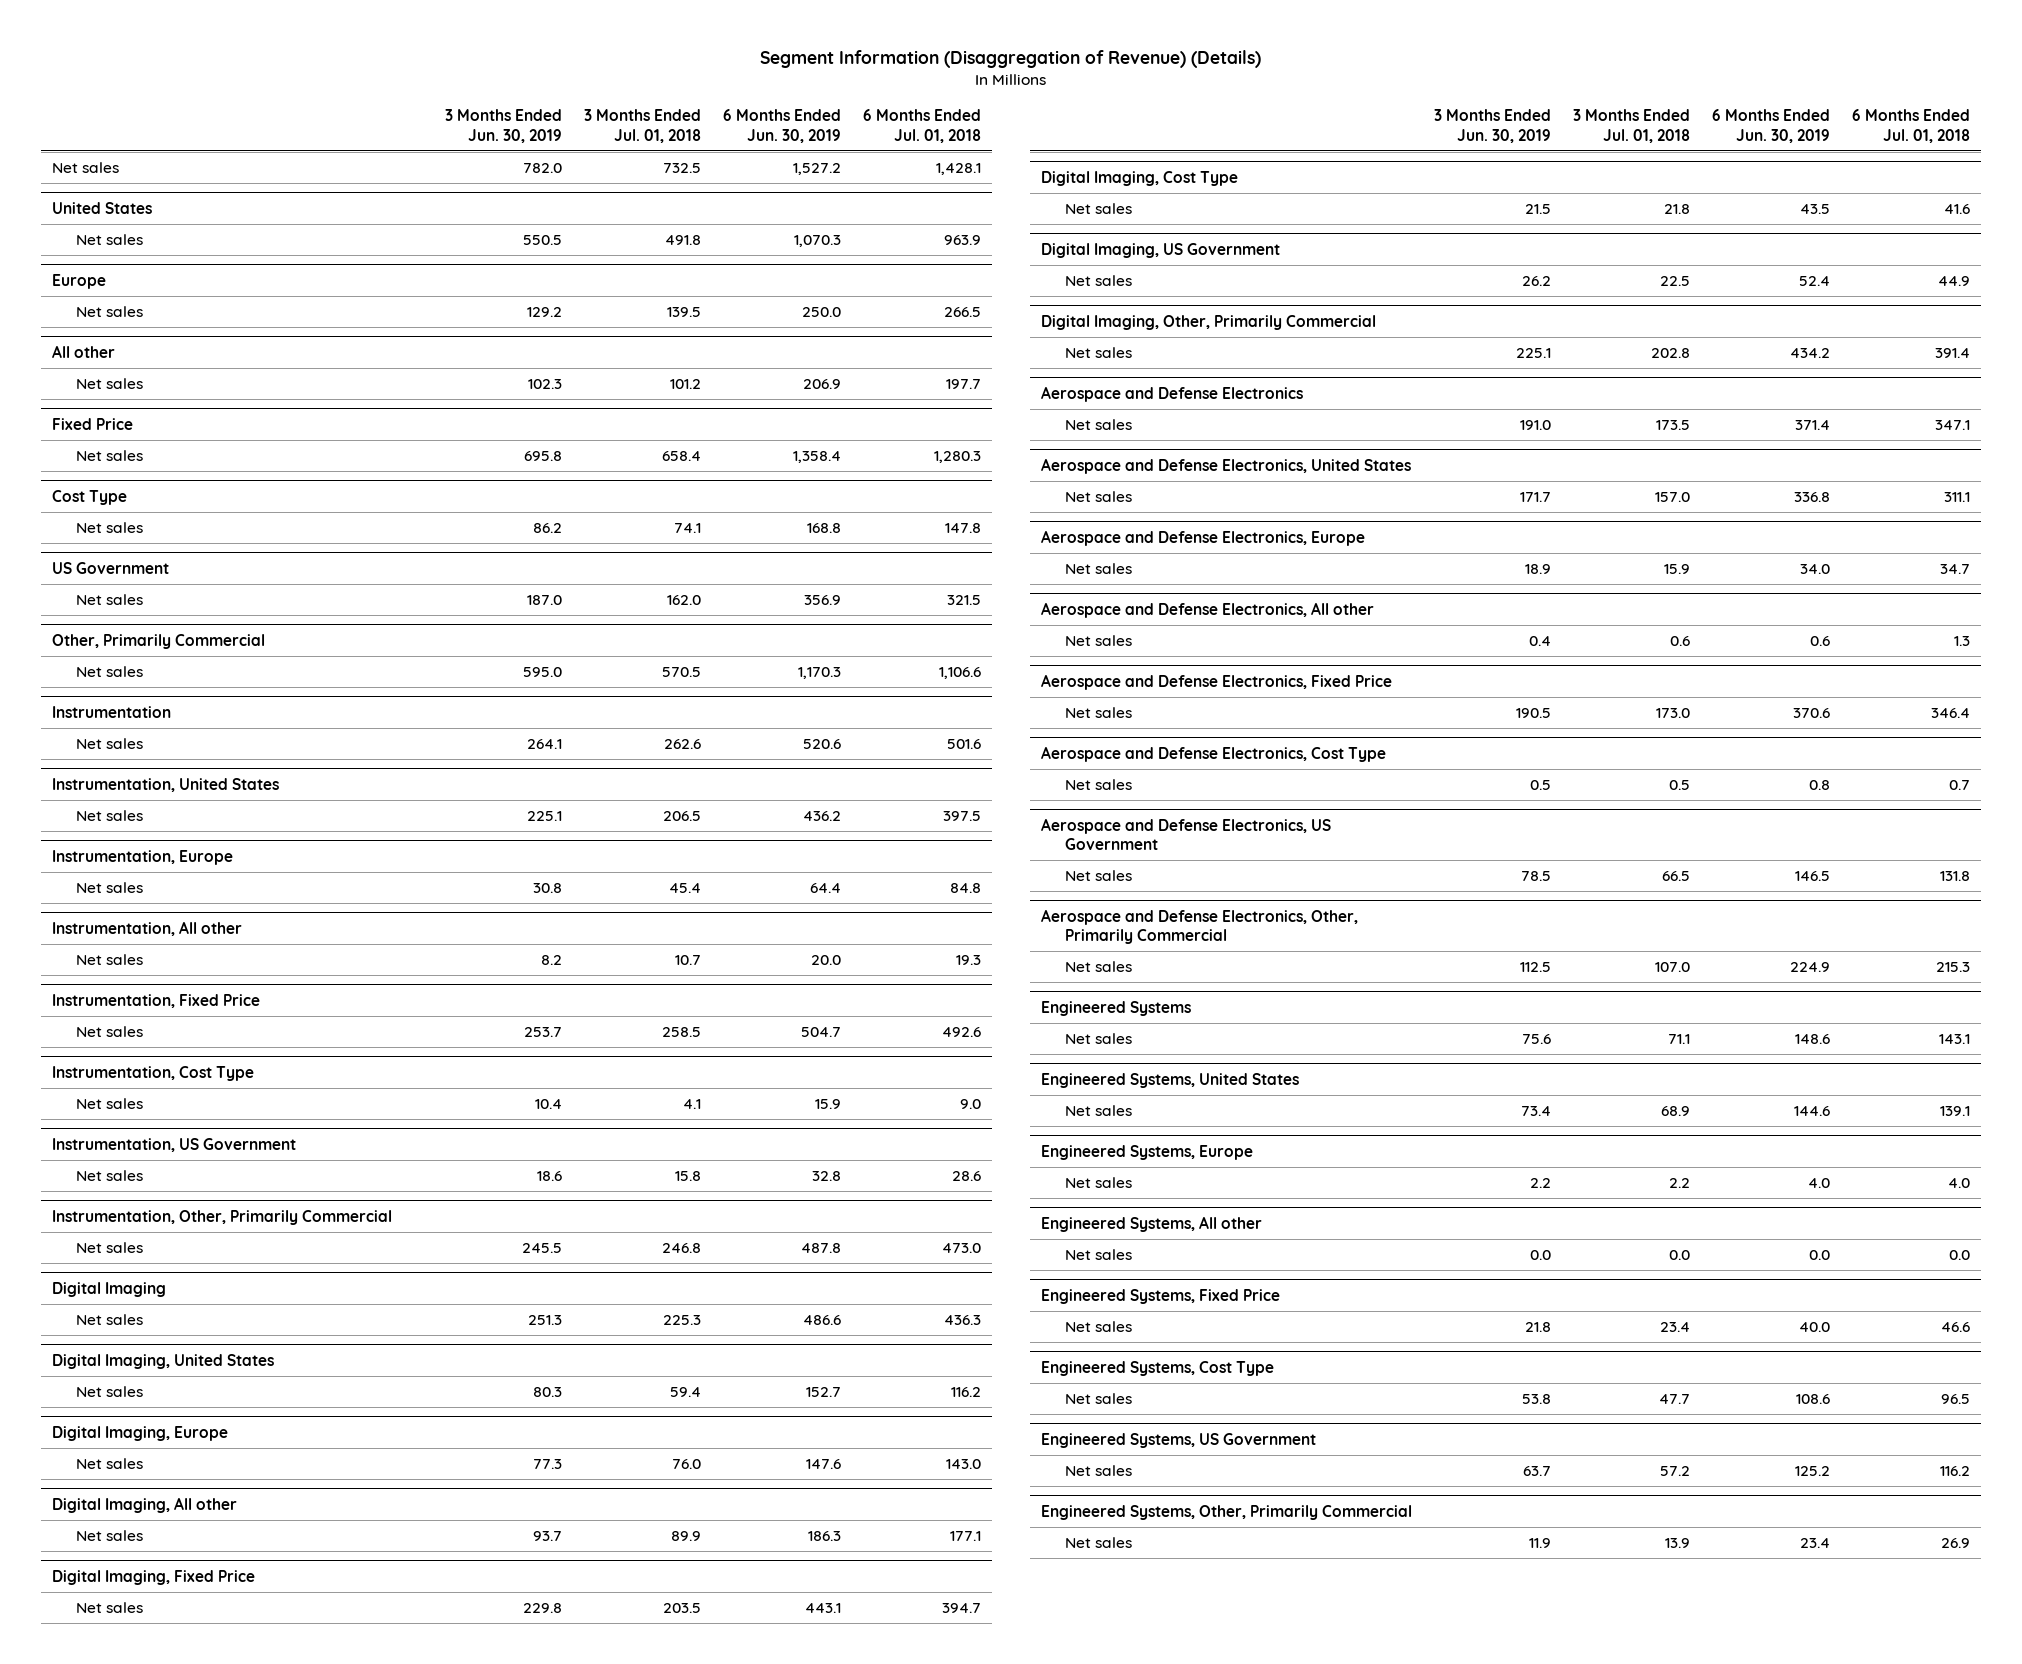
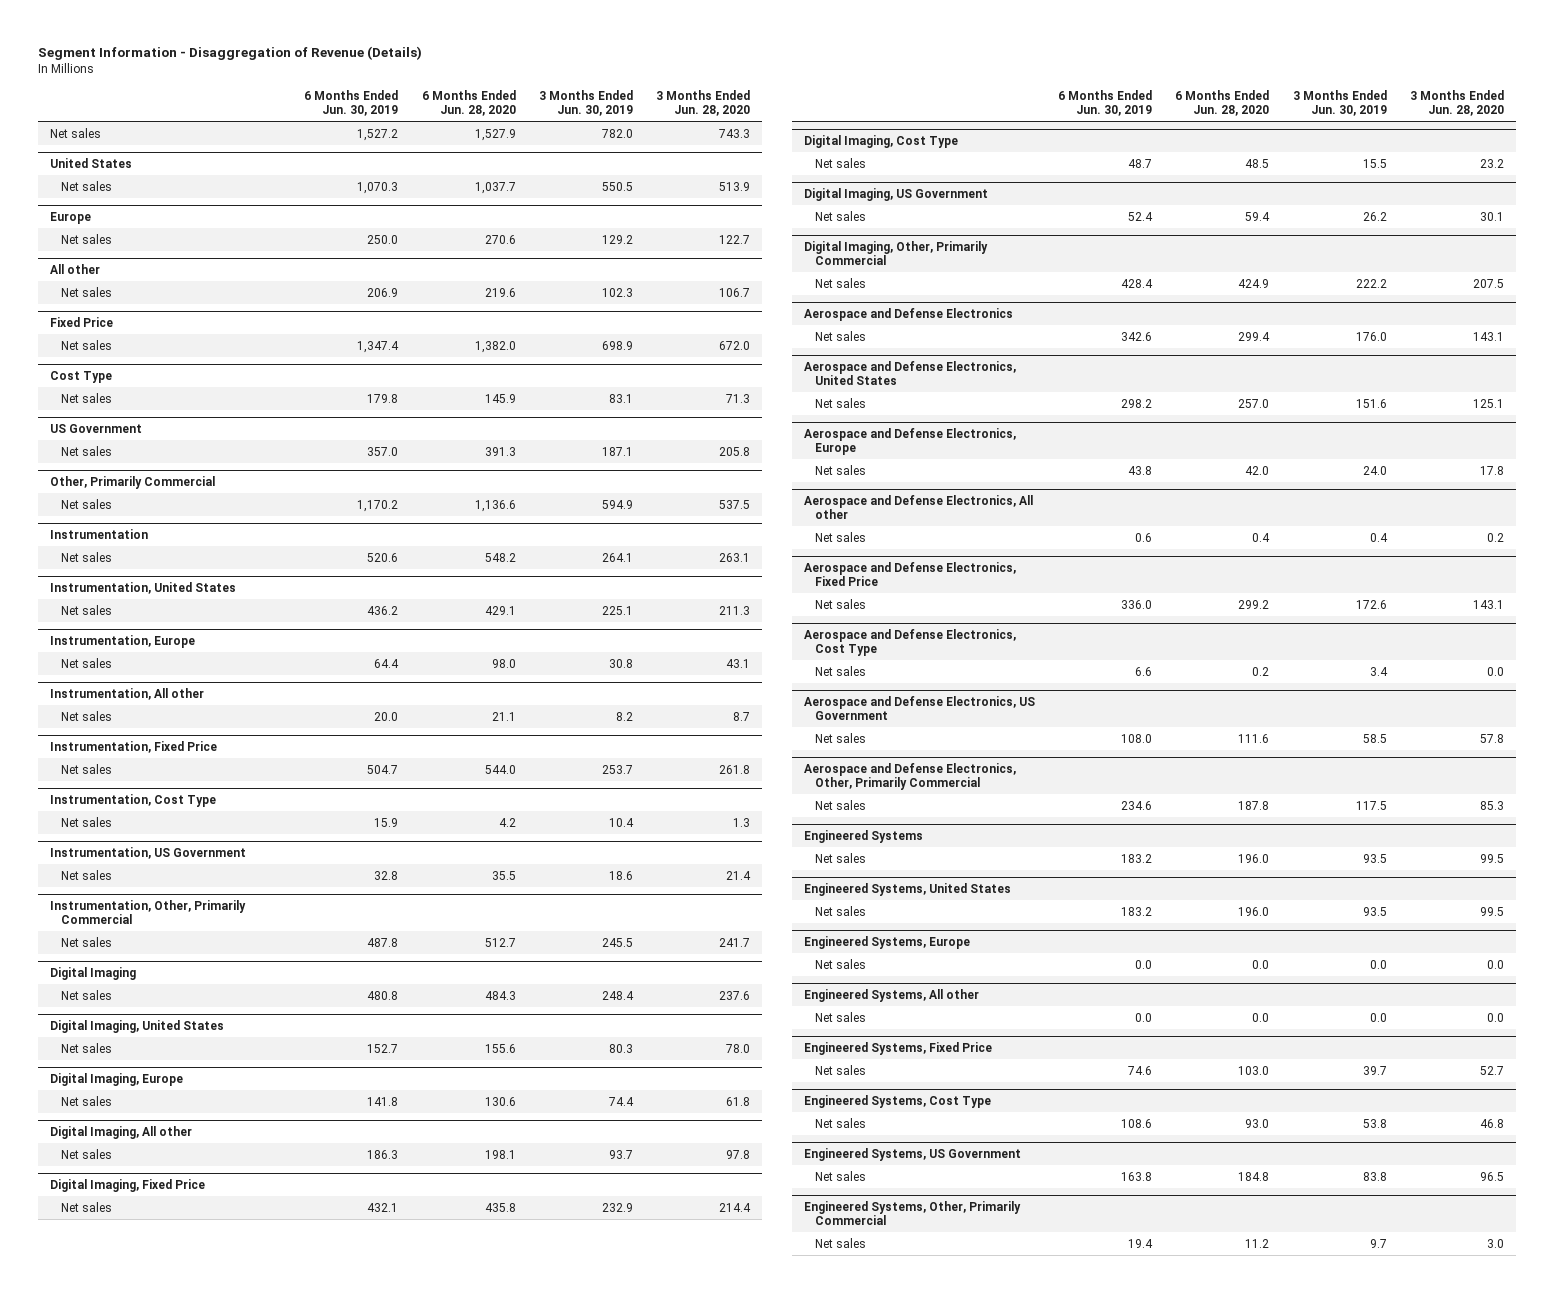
- Segment Information (Disaggregation of Revenue) (Details)
+ Segment Information - Disaggregation of Revenue (Details)
- | 3 Months Ended Jun. 30, 2019 | 3 Months Ended Jul. 01, 2018 | 6 Months Ended Jun. 30, 2019 | 6 Months Ended Jul. 01, 2018
+ | 6 Months Ended Jun. 30, 2019 | 6 Months Ended Jun. 28, 2020 | 3 Months Ended Jun. 30, 2019 | 3 Months Ended Jun. 28, 2020
@ Fixed Price
- Net sales | 695.8 | 658.4 | 1,358.4 | 1,280.3
+ Net sales | 1,347.4 | 1,382.0 | 698.9 | 672.0
@ Cost Type
- Net sales | 86.2 | 74.1 | 168.8 | 147.8
+ Net sales | 179.8 | 145.9 | 83.1 | 71.3
@ US Government
- Net sales | 187.0 | 162.0 | 356.9 | 321.5
+ Net sales | 357.0 | 391.3 | 187.1 | 205.8
@ Other, Primarily Commercial
- Net sales | 595.0 | 570.5 | 1,170.3 | 1,106.6
+ Net sales | 1,170.2 | 1,136.6 | 594.9 | 537.5
@ Digital Imaging
- Net sales | 251.3 | 225.3 | 486.6 | 436.3
+ Net sales | 480.8 | 484.3 | 248.4 | 237.6
@ Digital Imaging, Europe
- Net sales | 77.3 | 76.0 | 147.6 | 143.0
+ Net sales | 141.8 | 130.6 | 74.4 | 61.8
@ Digital Imaging, Fixed Price
- Net sales | 229.8 | 203.5 | 443.1 | 394.7
+ Net sales | 432.1 | 435.8 | 232.9 | 214.4
@ Digital Imaging, Cost Type
- Net sales | 21.5 | 21.8 | 43.5 | 41.6
+ Net sales | 48.7 | 48.5 | 15.5 | 23.2
@ Digital Imaging, Other, Primarily Commercial
- Net sales | 225.1 | 202.8 | 434.2 | 391.4
+ Net sales | 428.4 | 424.9 | 222.2 | 207.5
@ Aerospace and Defense Electronics
- Net sales | 191.0 | 173.5 | 371.4 | 347.1
+ Net sales | 342.6 | 299.4 | 176.0 | 143.1
@ Aerospace and Defense Electronics, United States
- Net sales | 171.7 | 157.0 | 336.8 | 311.1
+ Net sales | 298.2 | 257.0 | 151.6 | 125.1
@ Aerospace and Defense Electronics, Europe
- Net sales | 18.9 | 15.9 | 34.0 | 34.7
+ Net sales | 43.8 | 42.0 | 24.0 | 17.8
@ Aerospace and Defense Electronics, Fixed Price
- Net sales | 190.5 | 173.0 | 370.6 | 346.4
+ Net sales | 336.0 | 299.2 | 172.6 | 143.1
@ Aerospace and Defense Electronics, Cost Type
- Net sales | 0.5 | 0.5 | 0.8 | 0.7
+ Net sales | 6.6 | 0.2 | 3.4 | 0.0
@ Aerospace and Defense Electronics, US Government
- Net sales | 78.5 | 66.5 | 146.5 | 131.8
+ Net sales | 108.0 | 111.6 | 58.5 | 57.8
@ Aerospace and Defense Electronics, Other, Primarily Commercial
- Net sales | 112.5 | 107.0 | 224.9 | 215.3
+ Net sales | 234.6 | 187.8 | 117.5 | 85.3
@ Engineered Systems
- Net sales | 75.6 | 71.1 | 148.6 | 143.1
+ Net sales | 183.2 | 196.0 | 93.5 | 99.5
@ Engineered Systems, United States
- Net sales | 73.4 | 68.9 | 144.6 | 139.1
+ Net sales | 183.2 | 196.0 | 93.5 | 99.5
@ Engineered Systems, Europe
- Net sales | 2.2 | 2.2 | 4.0 | 4.0
+ Net sales | 0.0 | 0.0 | 0.0 | 0.0
@ Engineered Systems, Fixed Price
- Net sales | 21.8 | 23.4 | 40.0 | 46.6
+ Net sales | 74.6 | 103.0 | 39.7 | 52.7
@ Engineered Systems, US Government
- Net sales | 63.7 | 57.2 | 125.2 | 116.2
+ Net sales | 163.8 | 184.8 | 83.8 | 96.5
@ Engineered Systems, Other, Primarily Commercial
- Net sales | 11.9 | 13.9 | 23.4 | 26.9
+ Net sales | 19.4 | 11.2 | 9.7 | 3.0

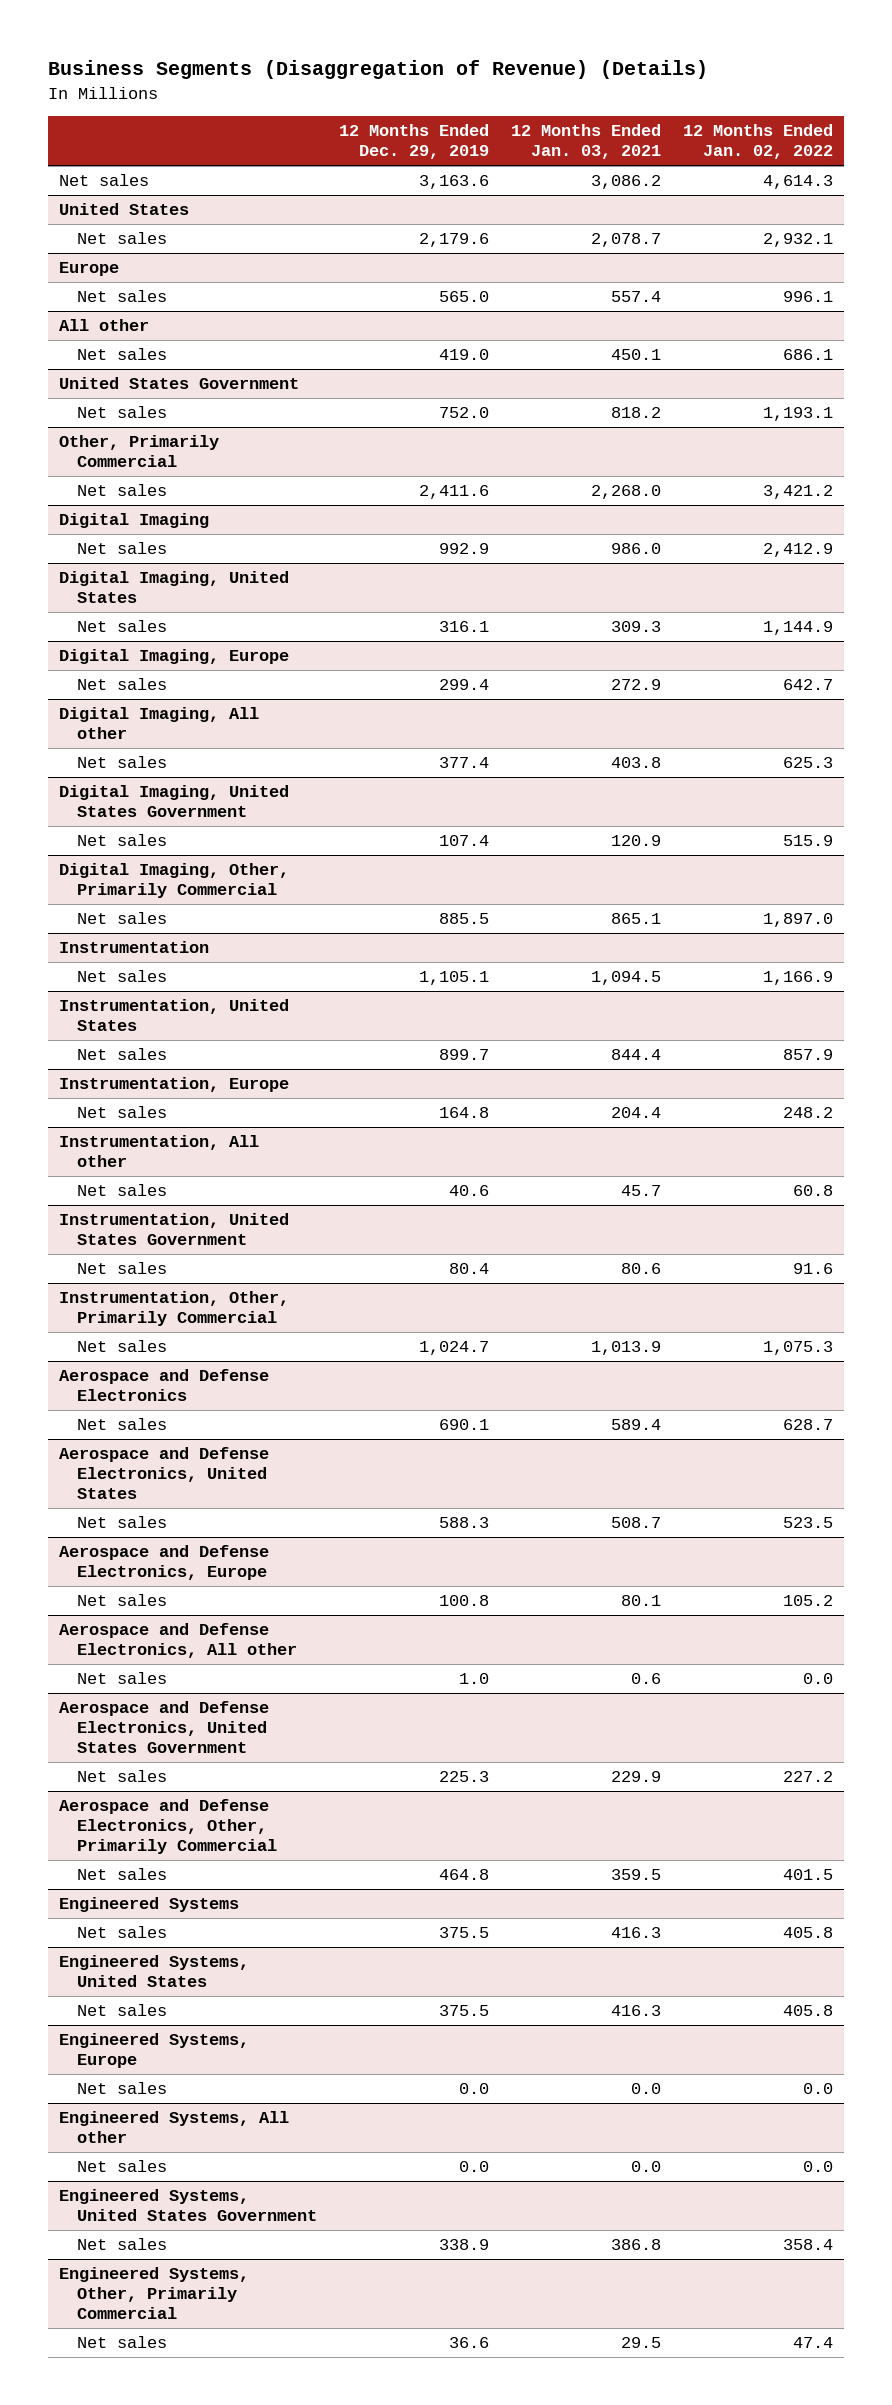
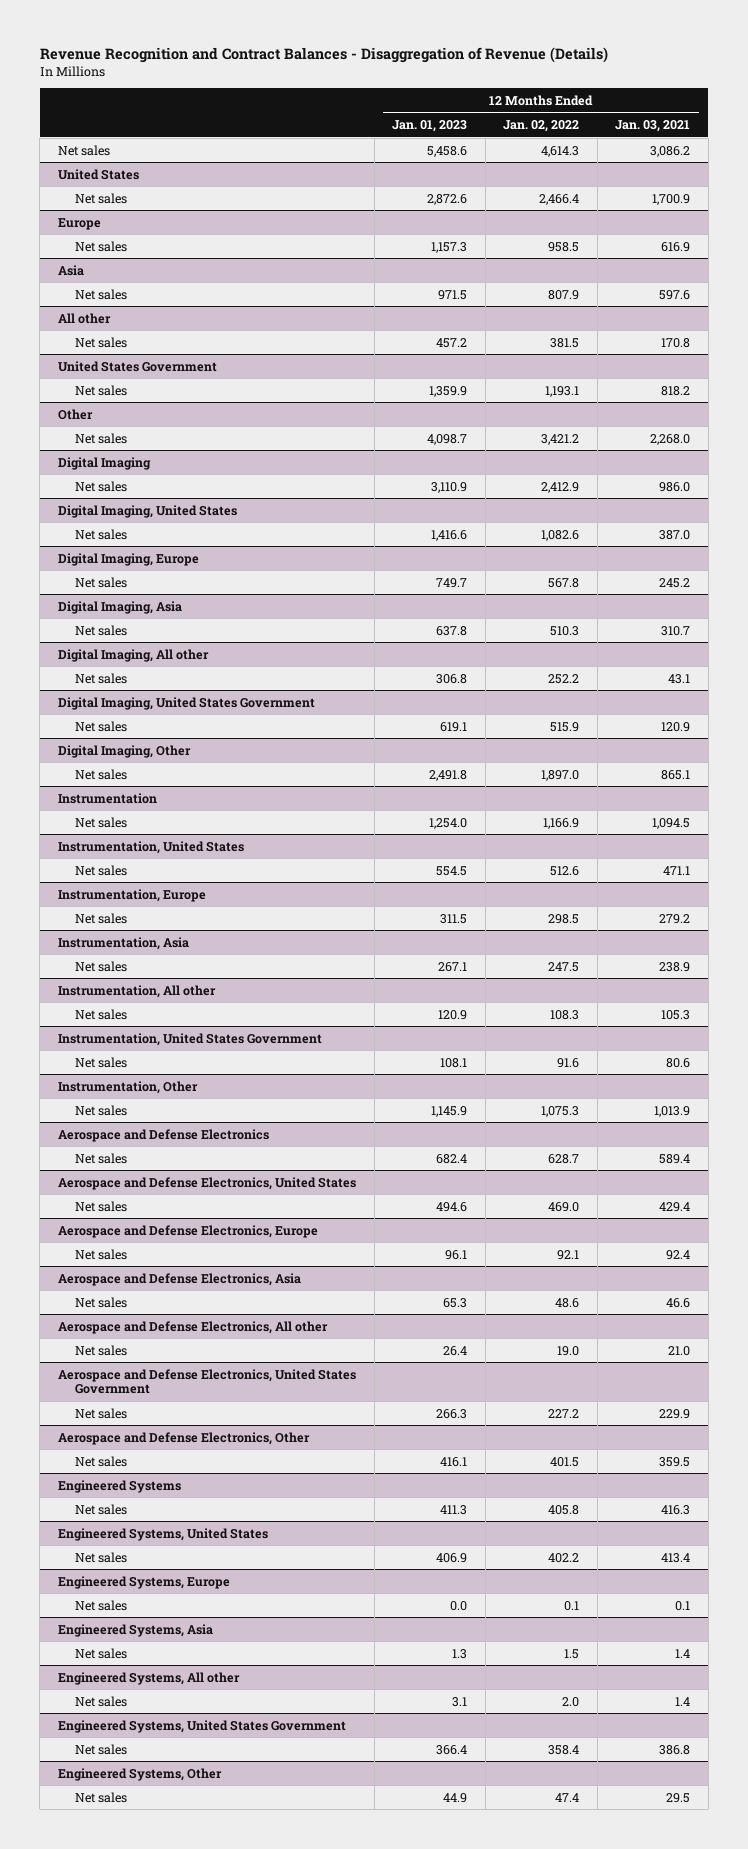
- Business Segments (Disaggregation of Revenue) (Details)
+ Revenue Recognition and Contract Balances - Disaggregation of Revenue (Details)
- | 12 Months Ended Dec. 29, 2019 | 12 Months Ended Jan. 03, 2021 | 12 Months Ended Jan. 02, 2022
+ | 12 Months Ended Jan. 01, 2023 | 12 Months Ended Jan. 02, 2022 | 12 Months Ended Jan. 03, 2021
@ United States
- Net sales | 2,179.6 | 2,078.7 | 2,932.1
+ Net sales | 2,872.6 | 2,466.4 | 1,700.9
@ Europe
- Net sales | 565.0 | 557.4 | 996.1
+ Net sales | 1,157.3 | 958.5 | 616.9
+ Asia
+ Net sales | 971.5 | 807.9 | 597.6
@ All other
- Net sales | 419.0 | 450.1 | 686.1
+ Net sales | 457.2 | 381.5 | 170.8
- Other, Primarily Commercial
+ Other
@ Digital Imaging, United States
- Net sales | 316.1 | 309.3 | 1,144.9
+ Net sales | 1,416.6 | 1,082.6 | 387.0
@ Digital Imaging, Europe
- Net sales | 299.4 | 272.9 | 642.7
+ Net sales | 749.7 | 567.8 | 245.2
+ Digital Imaging, Asia
+ Net sales | 637.8 | 510.3 | 310.7
@ Digital Imaging, All other
- Net sales | 377.4 | 403.8 | 625.3
+ Net sales | 306.8 | 252.2 | 43.1
- Digital Imaging, Other, Primarily Commercial
+ Digital Imaging, Other
@ Instrumentation, United States
- Net sales | 899.7 | 844.4 | 857.9
+ Net sales | 554.5 | 512.6 | 471.1
@ Instrumentation, Europe
- Net sales | 164.8 | 204.4 | 248.2
+ Net sales | 311.5 | 298.5 | 279.2
+ Instrumentation, Asia
+ Net sales | 267.1 | 247.5 | 238.9
@ Instrumentation, All other
- Net sales | 40.6 | 45.7 | 60.8
+ Net sales | 120.9 | 108.3 | 105.3
- Instrumentation, Other, Primarily Commercial
+ Instrumentation, Other
@ Aerospace and Defense Electronics, United States
- Net sales | 588.3 | 508.7 | 523.5
+ Net sales | 494.6 | 469.0 | 429.4
@ Aerospace and Defense Electronics, Europe
- Net sales | 100.8 | 80.1 | 105.2
+ Net sales | 96.1 | 92.1 | 92.4
+ Aerospace and Defense Electronics, Asia
+ Net sales | 65.3 | 48.6 | 46.6
@ Aerospace and Defense Electronics, All other
- Net sales | 1.0 | 0.6 | 0.0
+ Net sales | 26.4 | 19.0 | 21.0
- Aerospace and Defense Electronics, Other, Primarily Commercial
+ Aerospace and Defense Electronics, Other
@ Engineered Systems, United States
- Net sales | 375.5 | 416.3 | 405.8
+ Net sales | 406.9 | 402.2 | 413.4
@ Engineered Systems, Europe
- Net sales | 0.0 | 0.0 | 0.0
+ Net sales | 0.0 | 0.1 | 0.1
+ Engineered Systems, Asia
+ Net sales | 1.3 | 1.5 | 1.4
@ Engineered Systems, All other
- Net sales | 0.0 | 0.0 | 0.0
+ Net sales | 3.1 | 2.0 | 1.4
- Engineered Systems, Other, Primarily Commercial
+ Engineered Systems, Other

